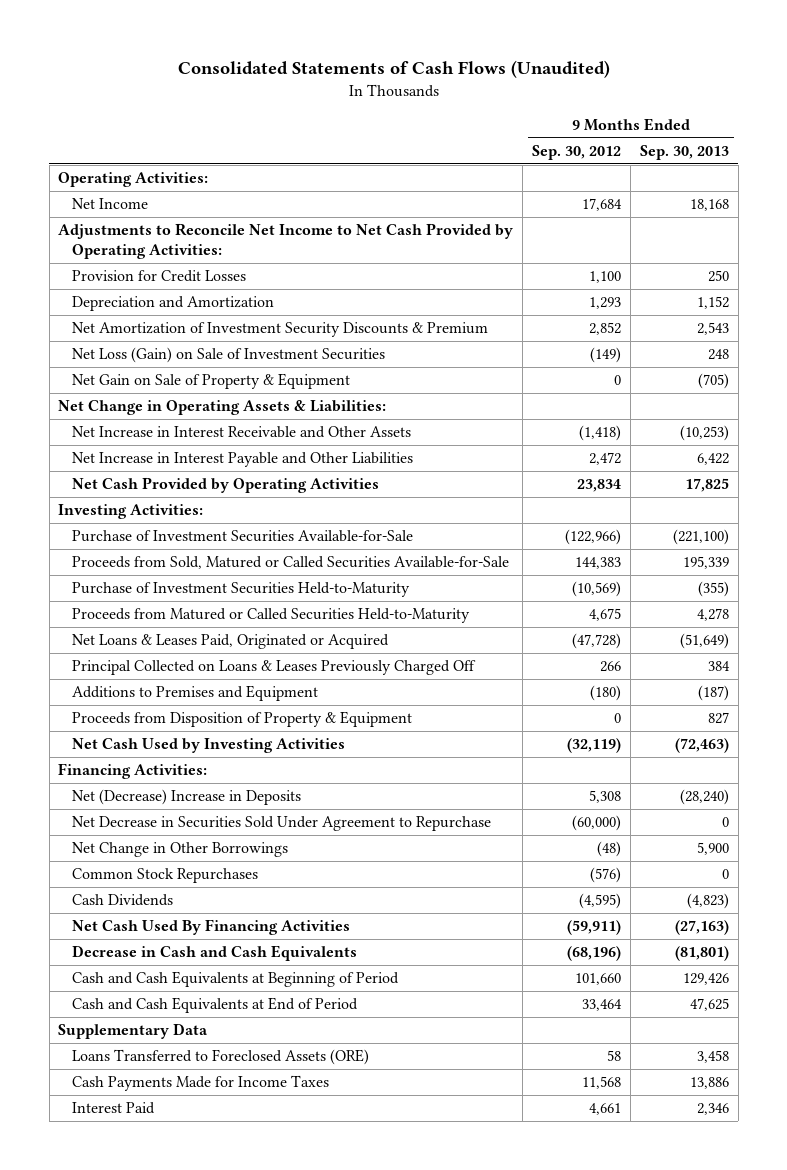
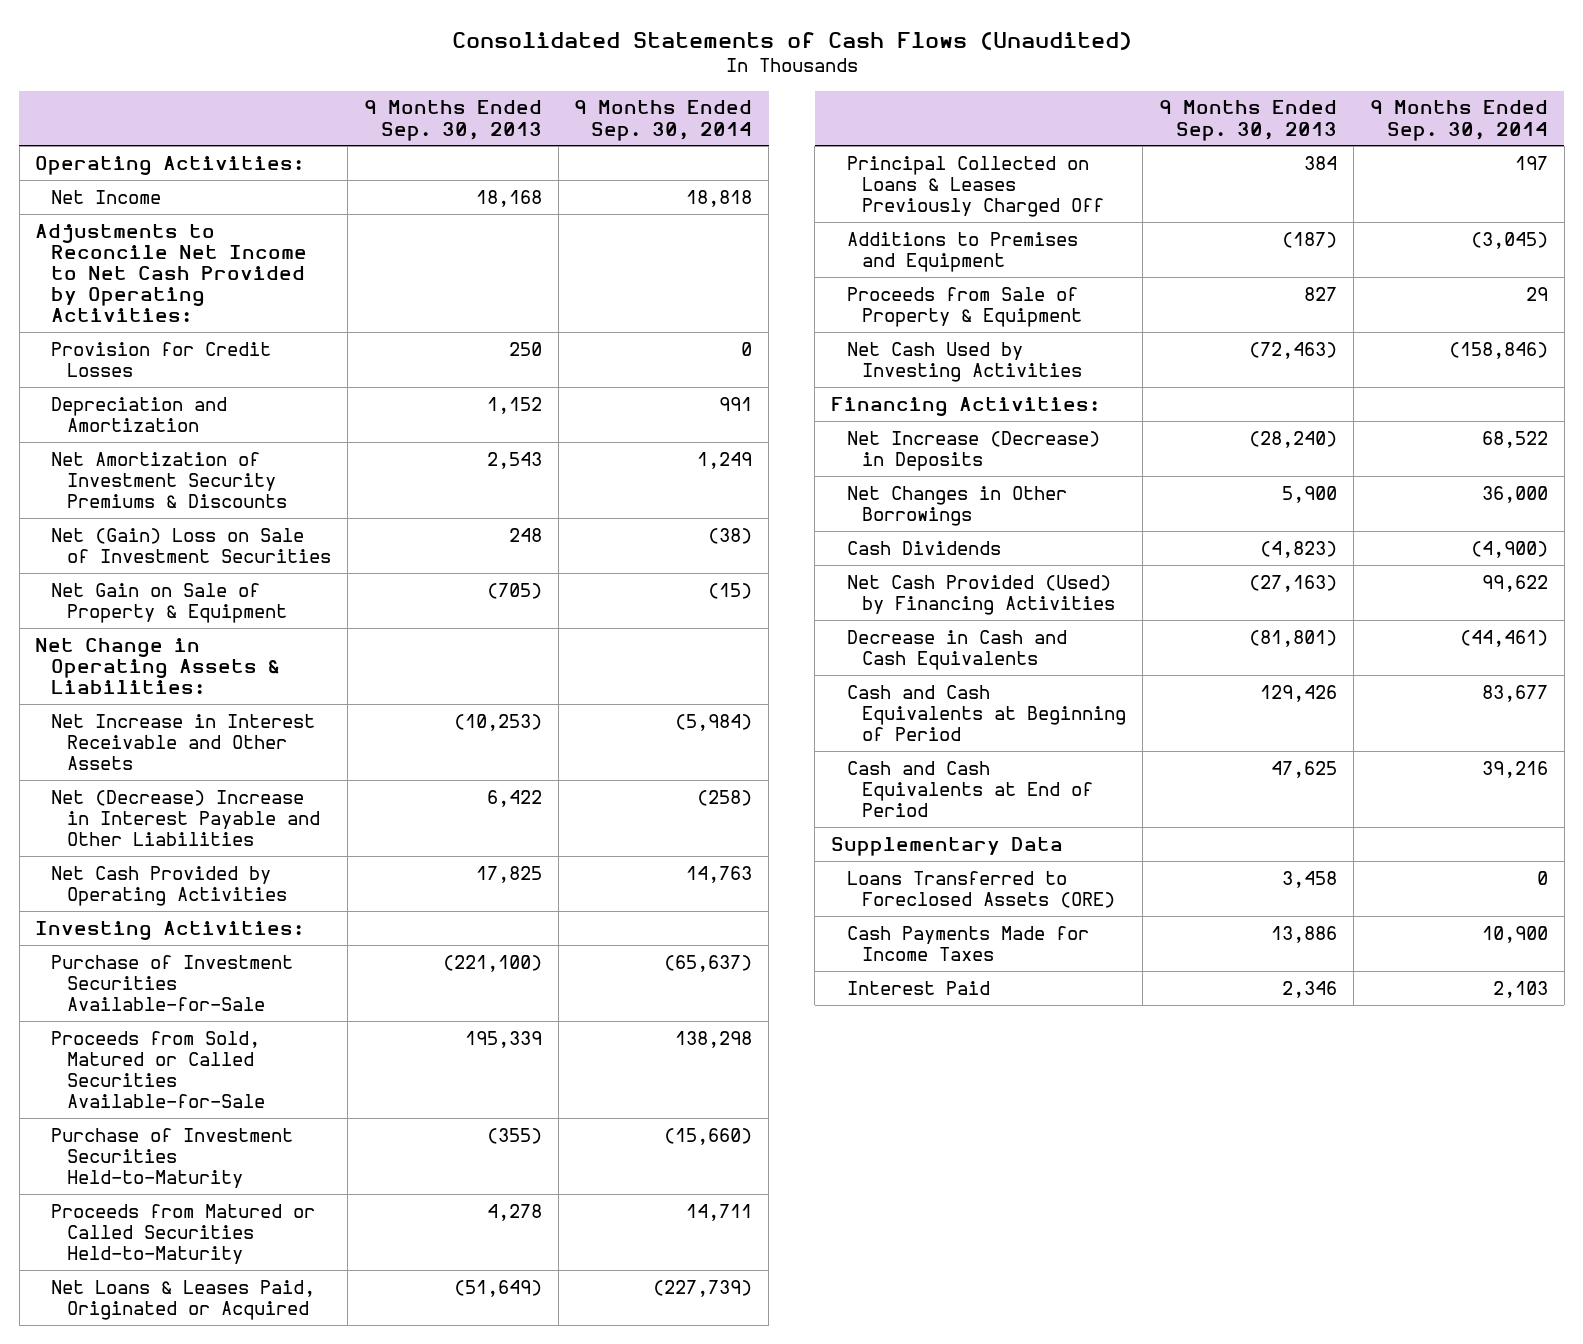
- | 9 Months Ended Sep. 30, 2012 | 9 Months Ended Sep. 30, 2013
+ | 9 Months Ended Sep. 30, 2013 | 9 Months Ended Sep. 30, 2014
- Net Amortization of Investment Security Discounts & Premium | 2,852 | 2,543
- Net Loss (Gain) on Sale of Investment Securities | (149) | 248
+ Net Amortization of Investment Security Premiums & Discounts | 2,543 | 1,249
+ Net (Gain) Loss on Sale of Investment Securities | 248 | (38)
- Net Increase in Interest Payable and Other Liabilities | 2,472 | 6,422
+ Net (Decrease) Increase in Interest Payable and Other Liabilities | 6,422 | (258)
- Proceeds from Disposition of Property & Equipment | 0 | 827
+ Proceeds from Sale of Property & Equipment | 827 | 29
- Net (Decrease) Increase in Deposits | 5,308 | (28,240)
- Net Decrease in Securities Sold Under Agreement to Repurchase | (60,000) | 0
- Net Change in Other Borrowings | (48) | 5,900
- Common Stock Repurchases | (576) | 0
+ Net Increase (Decrease) in Deposits | (28,240) | 68,522
+ Net Changes in Other Borrowings | 5,900 | 36,000
- Net Cash Used By Financing Activities | (59,911) | (27,163)
+ Net Cash Provided (Used) by Financing Activities | (27,163) | 99,622

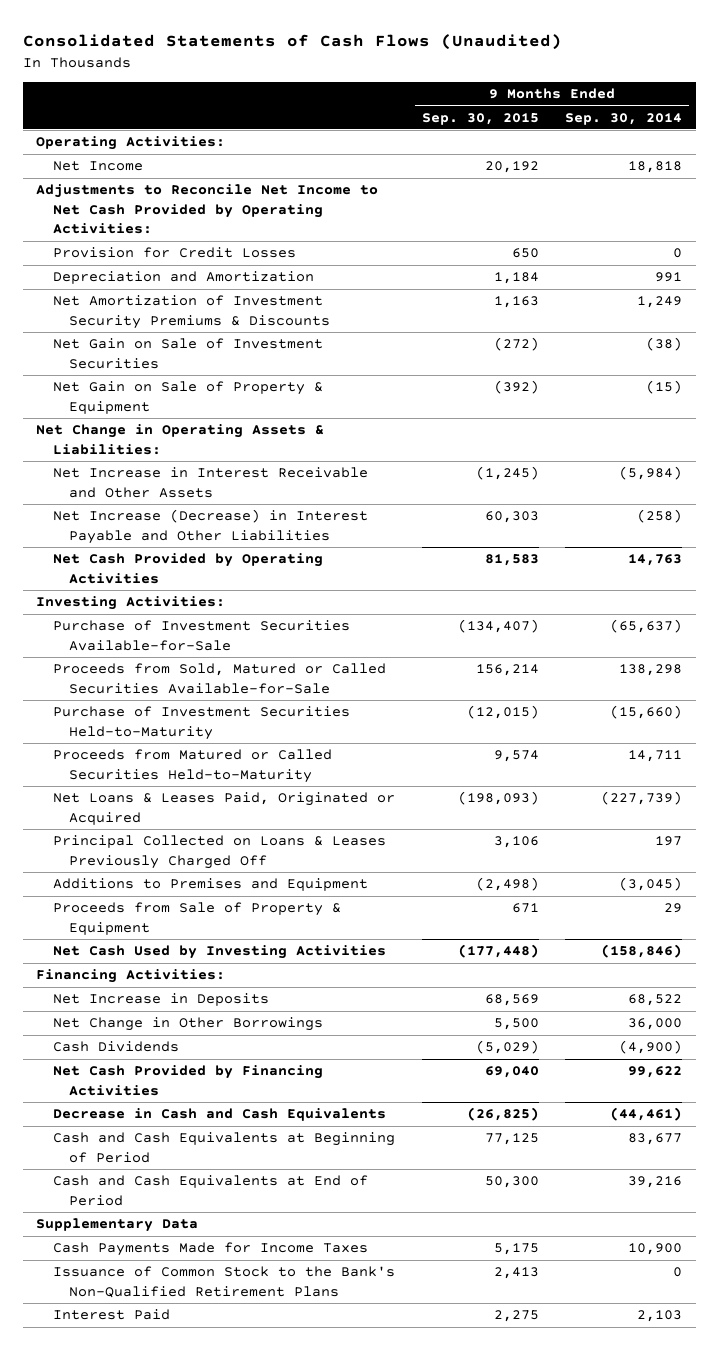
- | 9 Months Ended Sep. 30, 2013 | 9 Months Ended Sep. 30, 2014
+ | 9 Months Ended Sep. 30, 2015 | 9 Months Ended Sep. 30, 2014
- Net (Gain) Loss on Sale of Investment Securities | 248 | (38)
+ Net Gain on Sale of Investment Securities | (272) | (38)
- Net (Decrease) Increase in Interest Payable and Other Liabilities | 6,422 | (258)
+ Net Increase (Decrease) in Interest Payable and Other Liabilities | 60,303 | (258)
- Net Increase (Decrease) in Deposits | (28,240) | 68,522
- Net Changes in Other Borrowings | 5,900 | 36,000
+ Net Increase in Deposits | 68,569 | 68,522
+ Net Change in Other Borrowings | 5,500 | 36,000
- Net Cash Provided (Used) by Financing Activities | (27,163) | 99,622
+ Net Cash Provided by Financing Activities | 69,040 | 99,622
- Loans Transferred to Foreclosed Assets (ORE) | 3,458 | 0
+ Issuance of Common Stock to the Bank's Non-Qualified Retirement Plans | 2,413 | 0

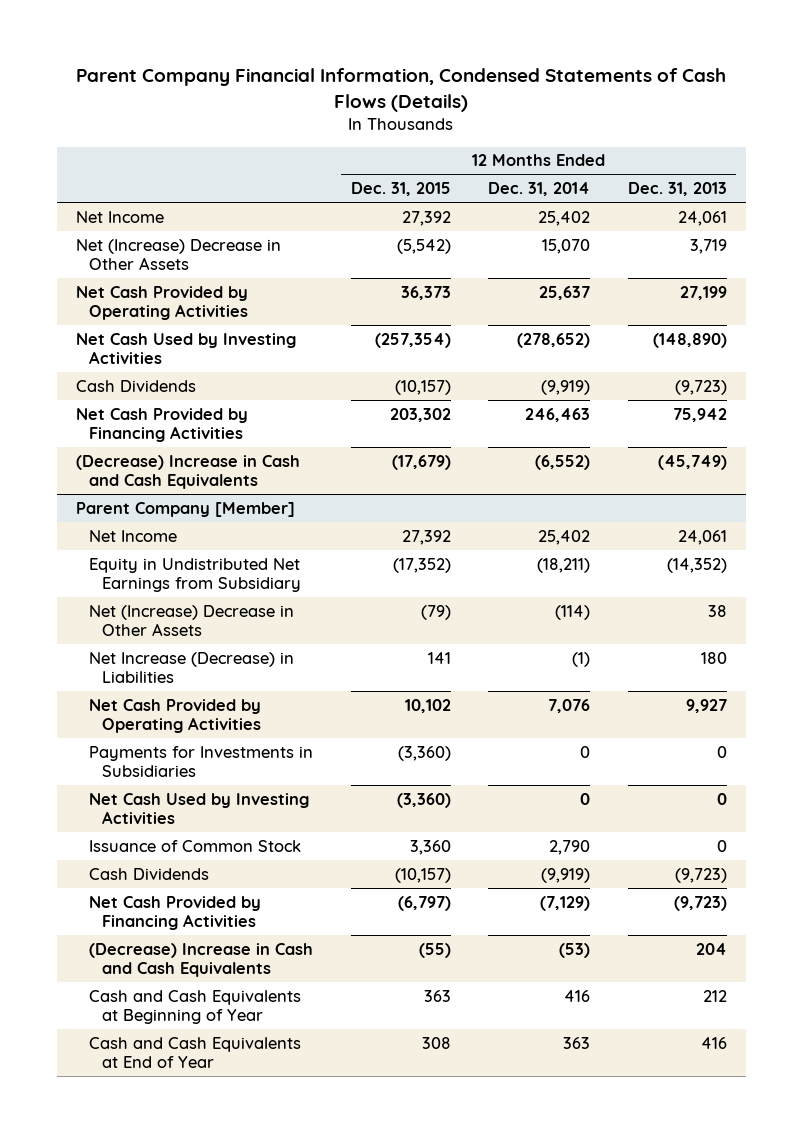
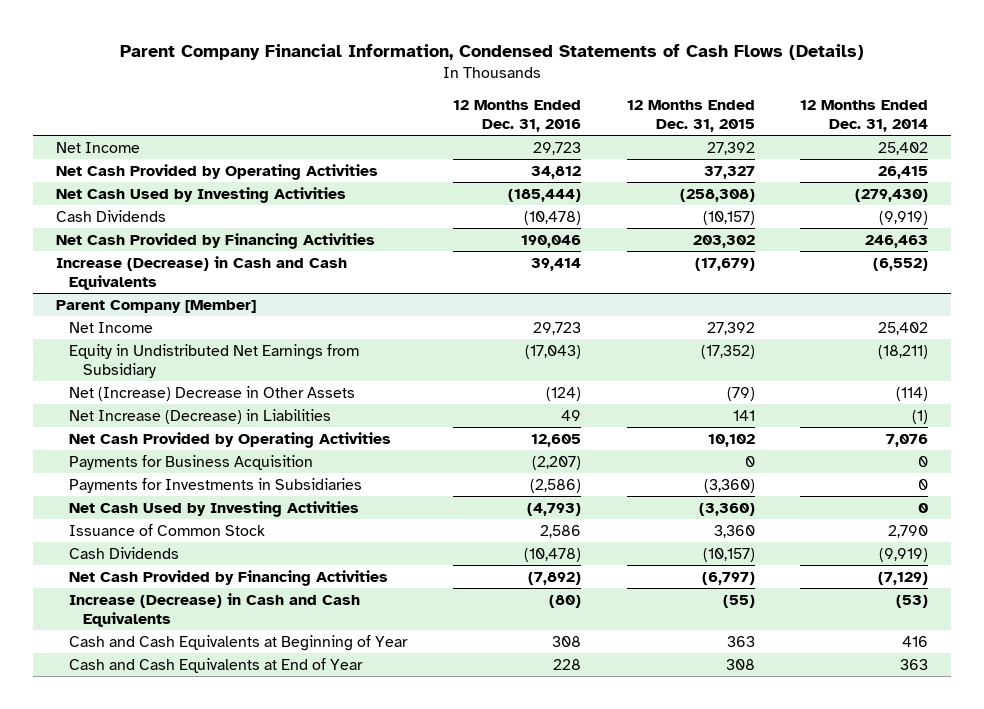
- | 12 Months Ended Dec. 31, 2015 | 12 Months Ended Dec. 31, 2014 | 12 Months Ended Dec. 31, 2013
+ | 12 Months Ended Dec. 31, 2016 | 12 Months Ended Dec. 31, 2015 | 12 Months Ended Dec. 31, 2014
- Net (Increase) Decrease in Other Assets | (5,542) | 15,070 | 3,719
- Net Cash Provided by Operating Activities | 36,373 | 25,637 | 27,199
- Net Cash Used by Investing Activities | (257,354) | (278,652) | (148,890)
+ Net Cash Provided by Operating Activities | 34,812 | 37,327 | 26,415
+ Net Cash Used by Investing Activities | (185,444) | (258,308) | (279,430)
- (Decrease) Increase in Cash and Cash Equivalents | (17,679) | (6,552) | (45,749)
+ Increase (Decrease) in Cash and Cash Equivalents | 39,414 | (17,679) | (6,552)
@ Parent Company [Member]
+ Payments for Business Acquisition | (2,207) | 0 | 0
- (Decrease) Increase in Cash and Cash Equivalents | (55) | (53) | 204
+ Increase (Decrease) in Cash and Cash Equivalents | (80) | (55) | (53)

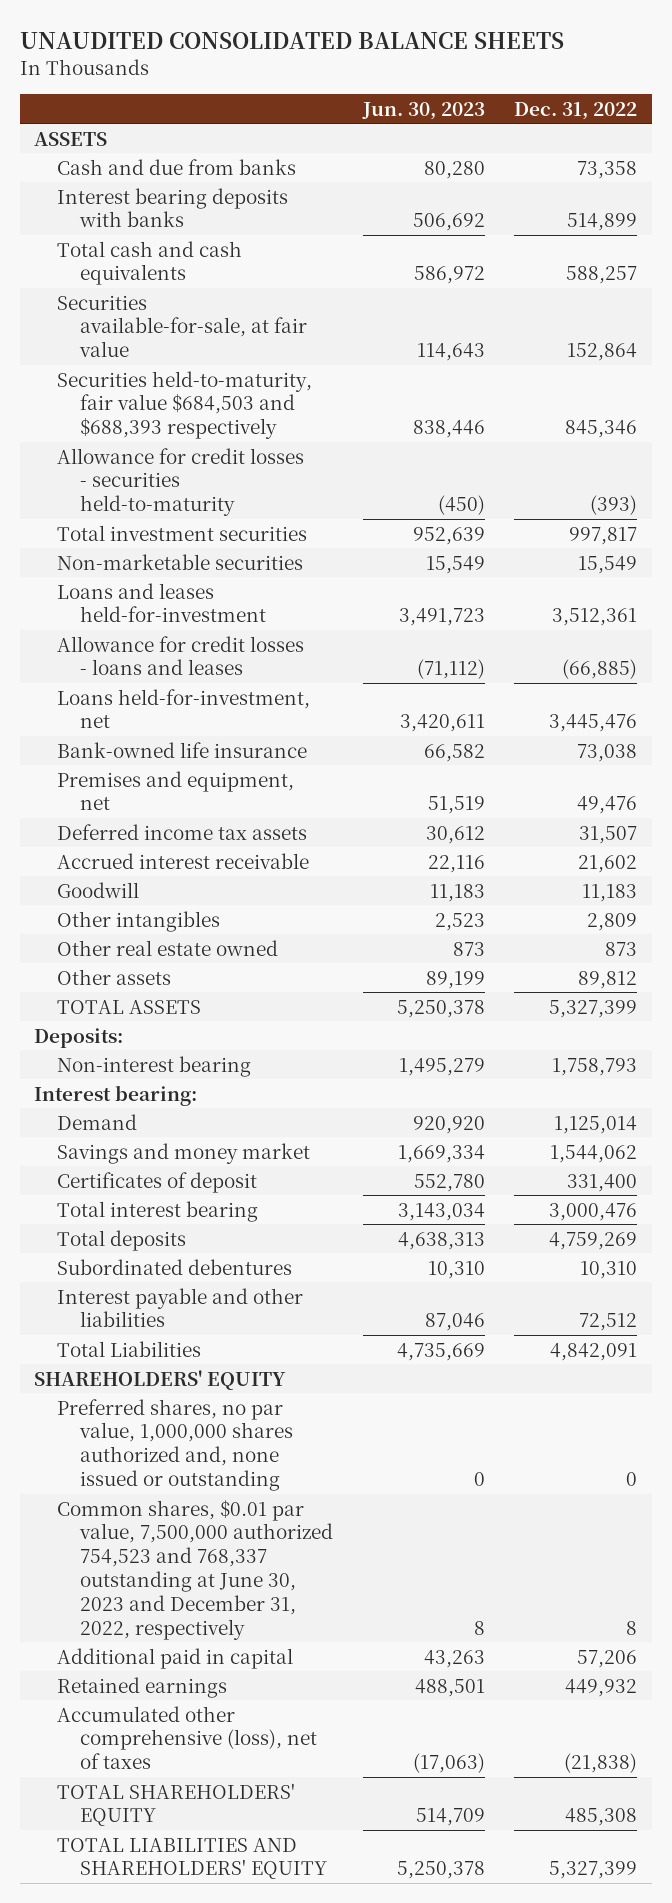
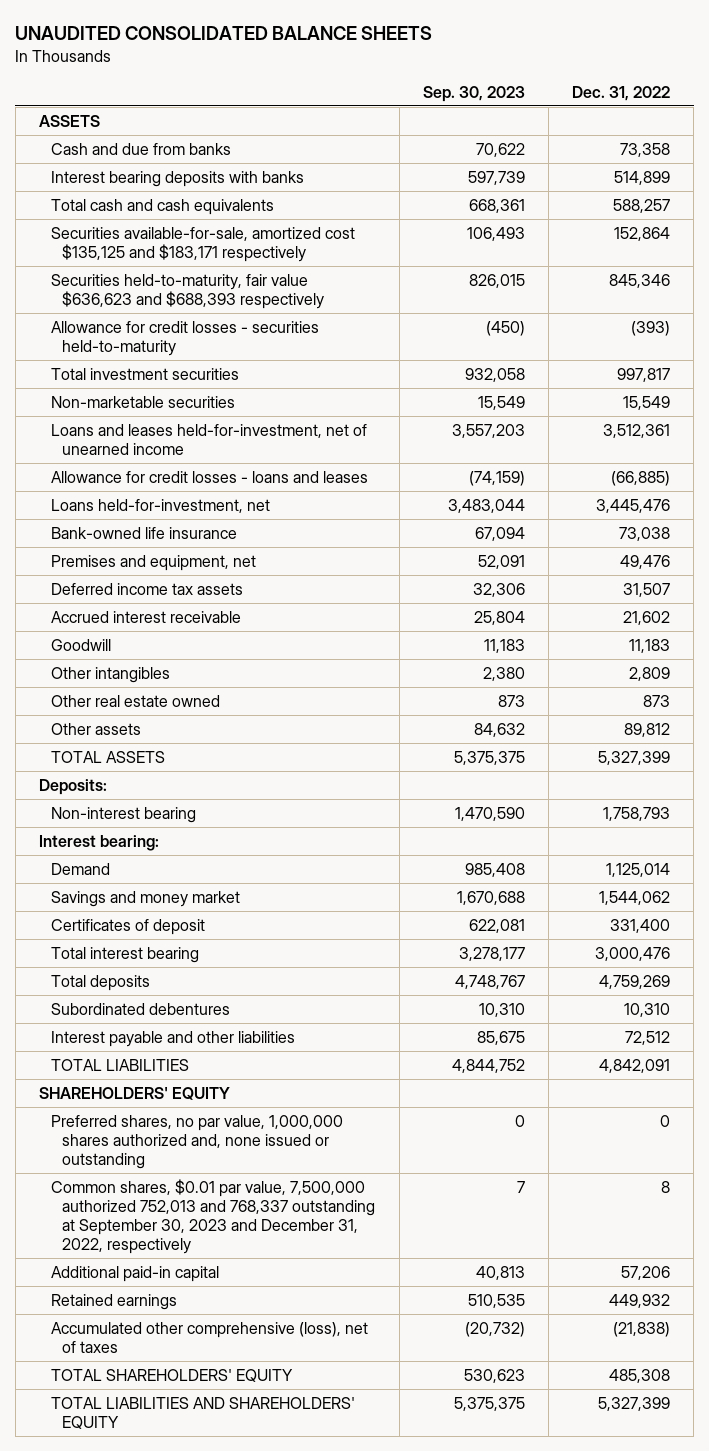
- | Jun. 30, 2023 | Dec. 31, 2022
+ | Sep. 30, 2023 | Dec. 31, 2022
- Securities available-for-sale, at fair value | 114,643 | 152,864
- Securities held-to-maturity, fair value $684,503 and $688,393 respectively | 838,446 | 845,346
+ Securities available-for-sale, amortized cost $135,125 and $183,171 respectively | 106,493 | 152,864
+ Securities held-to-maturity, fair value $636,623 and $688,393 respectively | 826,015 | 845,346
- Loans and leases held-for-investment | 3,491,723 | 3,512,361
+ Loans and leases held-for-investment, net of unearned income | 3,557,203 | 3,512,361
- Total Liabilities | 4,735,669 | 4,842,091
+ TOTAL LIABILITIES | 4,844,752 | 4,842,091
- Common shares, $0.01 par value, 7,500,000 authorized 754,523 and 768,337 outstanding at June 30, 2023 and December 31, 2022, respectively | 8 | 8
- Additional paid in capital | 43,263 | 57,206
+ Common shares, $0.01 par value, 7,500,000 authorized 752,013 and 768,337 outstanding at September 30, 2023 and December 31, 2022, respectively | 7 | 8
+ Additional paid-in capital | 40,813 | 57,206

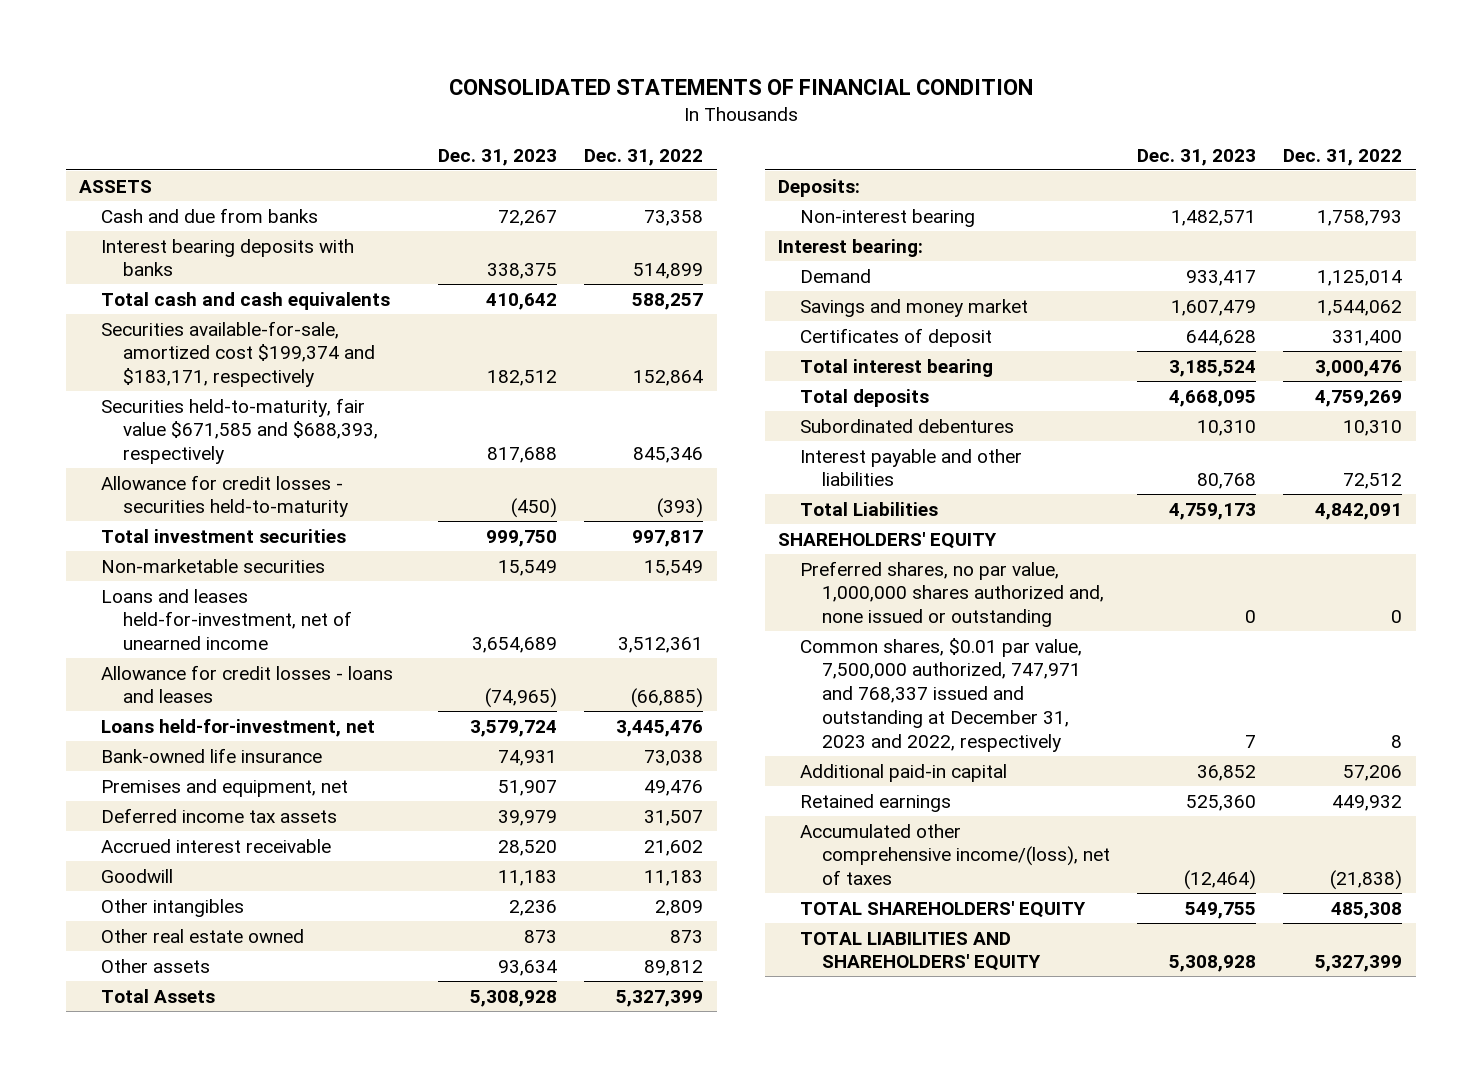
- UNAUDITED CONSOLIDATED BALANCE SHEETS
+ CONSOLIDATED STATEMENTS OF FINANCIAL CONDITION
- | Sep. 30, 2023 | Dec. 31, 2022
+ | Dec. 31, 2023 | Dec. 31, 2022
- Securities available-for-sale, amortized cost $135,125 and $183,171 respectively | 106,493 | 152,864
- Securities held-to-maturity, fair value $636,623 and $688,393 respectively | 826,015 | 845,346
+ Securities available-for-sale, amortized cost $199,374 and $183,171, respectively | 182,512 | 152,864
+ Securities held-to-maturity, fair value $671,585 and $688,393, respectively | 817,688 | 845,346
- TOTAL ASSETS | 5,375,375 | 5,327,399
+ Total Assets | 5,308,928 | 5,327,399
- TOTAL LIABILITIES | 4,844,752 | 4,842,091
+ Total Liabilities | 4,759,173 | 4,842,091
- Common shares, $0.01 par value, 7,500,000 authorized 752,013 and 768,337 outstanding at September 30, 2023 and December 31, 2022, respectively | 7 | 8
+ Common shares, $0.01 par value, 7,500,000 authorized, 747,971 and 768,337 issued and outstanding at December 31, 2023 and 2022, respectively | 7 | 8
- Accumulated other comprehensive (loss), net of taxes | (20,732) | (21,838)
+ Accumulated other comprehensive income/(loss), net of taxes | (12,464) | (21,838)

